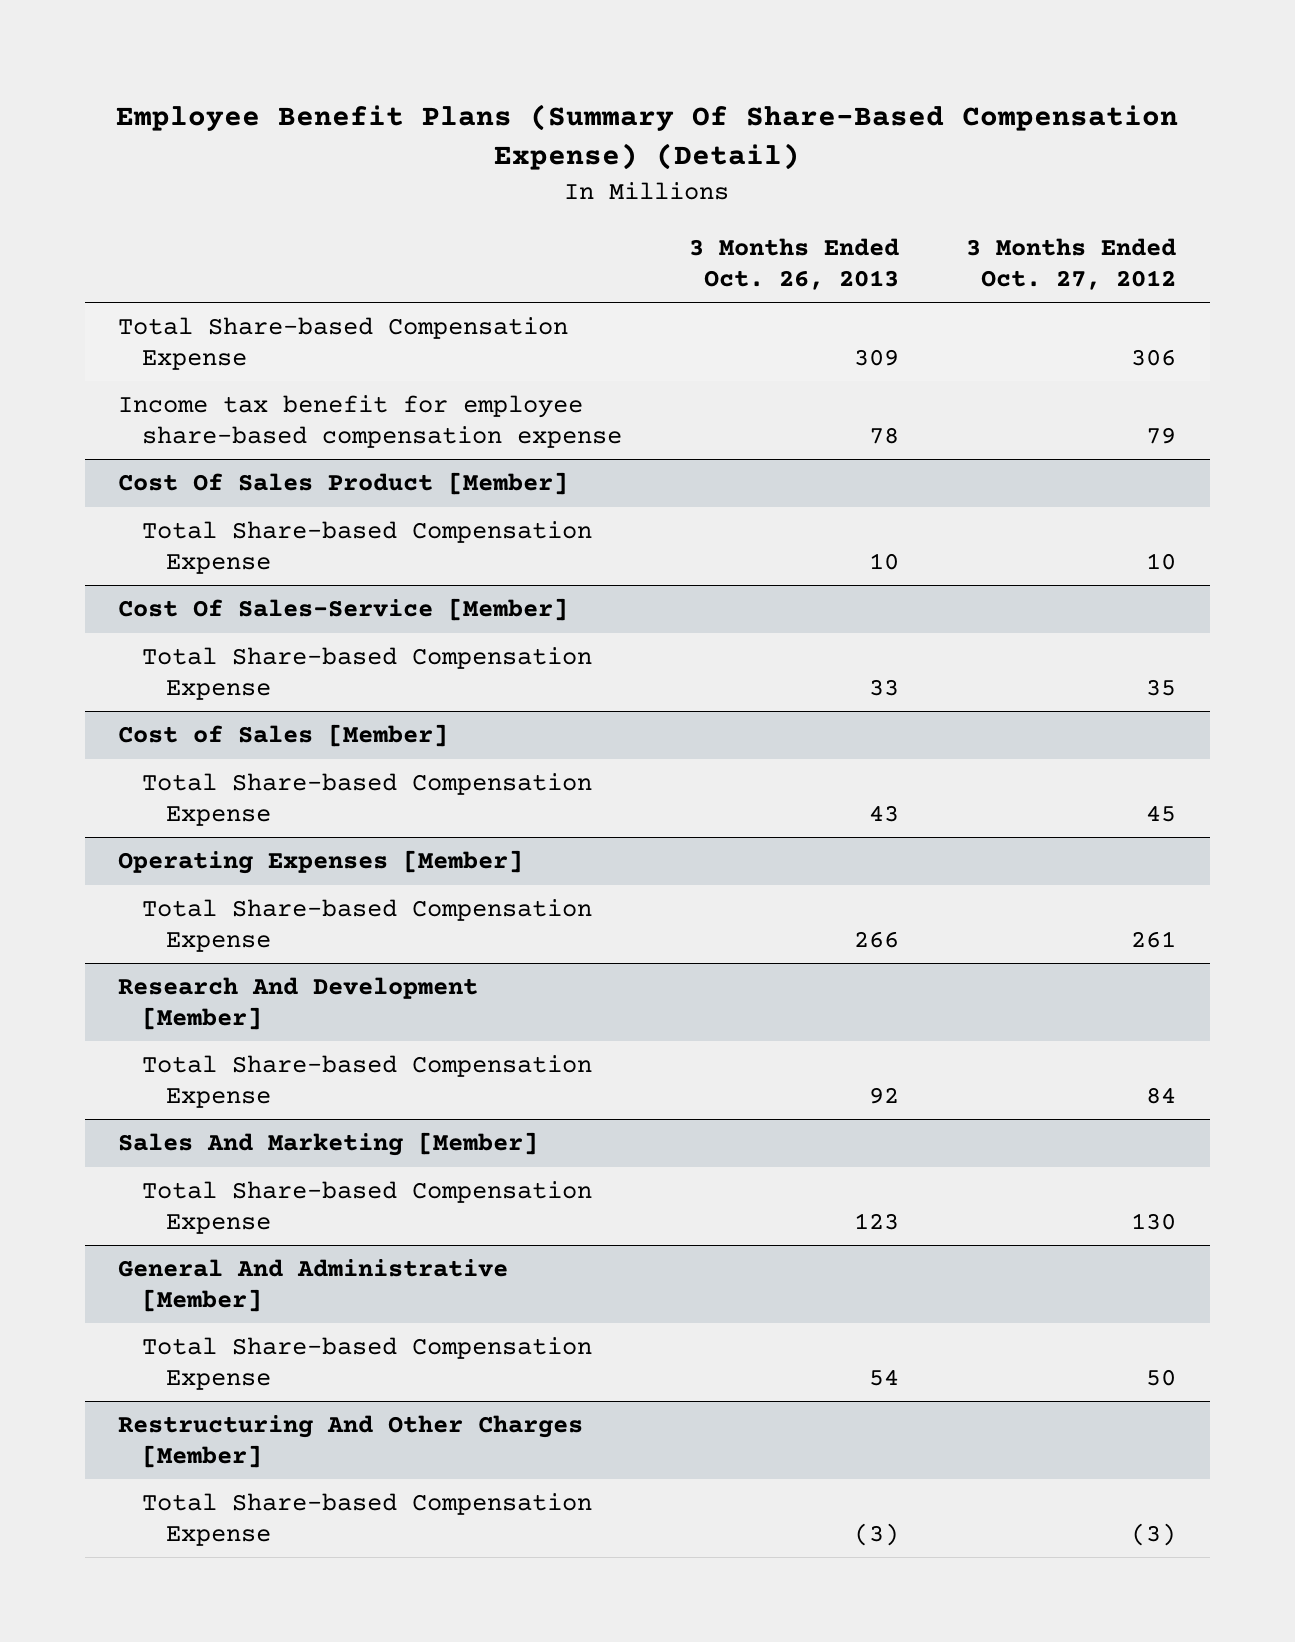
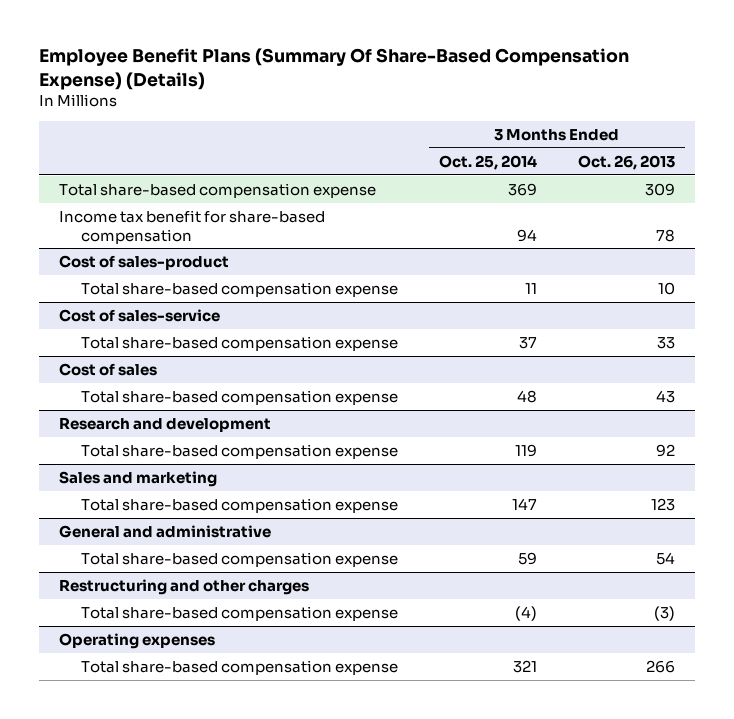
- Employee Benefit Plans (Summary Of Share-Based Compensation Expense) (Detail)
+ Employee Benefit Plans (Summary Of Share-Based Compensation Expense) (Details)
- | 3 Months Ended Oct. 26, 2013 | 3 Months Ended Oct. 27, 2012
+ | 3 Months Ended Oct. 25, 2014 | 3 Months Ended Oct. 26, 2013
- Total Share-based Compensation Expense | 309 | 306
- Income tax benefit for employee share-based compensation expense | 78 | 79
- Cost Of Sales Product [Member]
- Total Share-based Compensation Expense | 10 | 10
- Cost Of Sales-Service [Member]
- Total Share-based Compensation Expense | 33 | 35
- Cost of Sales [Member]
- Total Share-based Compensation Expense | 43 | 45
- Operating Expenses [Member]
- Total Share-based Compensation Expense | 266 | 261
- Research And Development [Member]
- Total Share-based Compensation Expense | 92 | 84
- Sales And Marketing [Member]
- Total Share-based Compensation Expense | 123 | 130
- General And Administrative [Member]
- Total Share-based Compensation Expense | 54 | 50
- Restructuring And Other Charges [Member]
- Total Share-based Compensation Expense | (3) | (3)
+ Total share-based compensation expense | 369 | 309
+ Income tax benefit for share-based compensation | 94 | 78
+ Cost of sales-product
+ Total share-based compensation expense | 11 | 10
+ Cost of sales-service
+ Total share-based compensation expense | 37 | 33
+ Cost of sales
+ Total share-based compensation expense | 48 | 43
+ Research and development
+ Total share-based compensation expense | 119 | 92
+ Sales and marketing
+ Total share-based compensation expense | 147 | 123
+ General and administrative
+ Total share-based compensation expense | 59 | 54
+ Restructuring and other charges
+ Total share-based compensation expense | (4) | (3)
+ Operating expenses
+ Total share-based compensation expense | 321 | 266

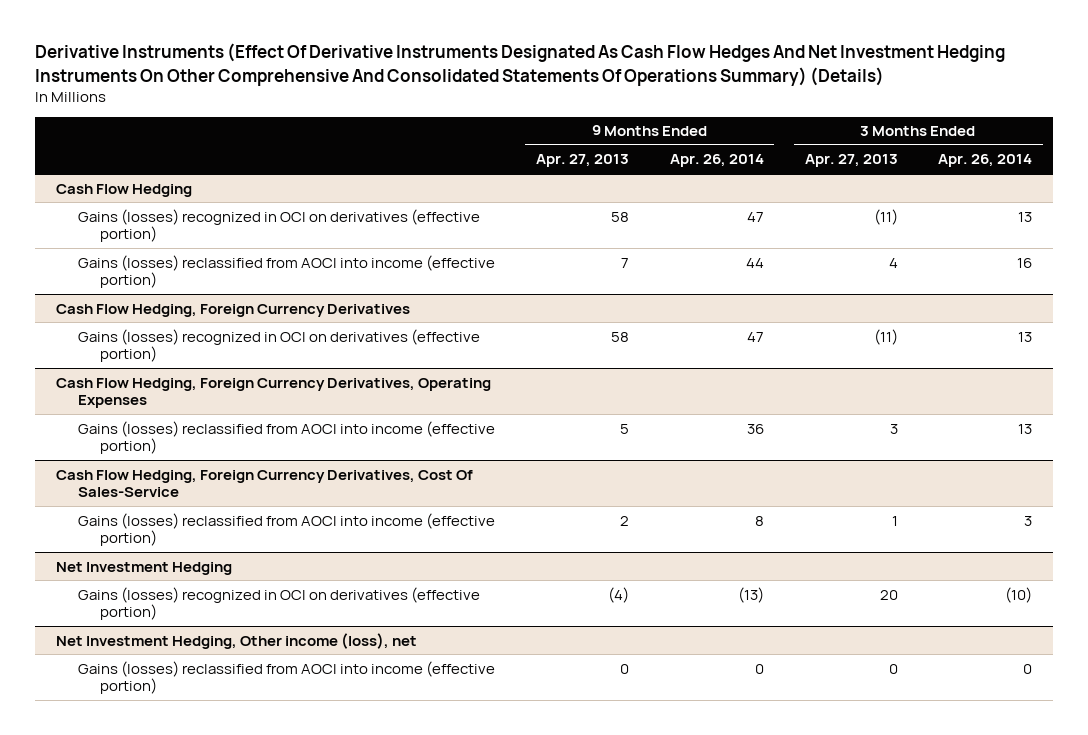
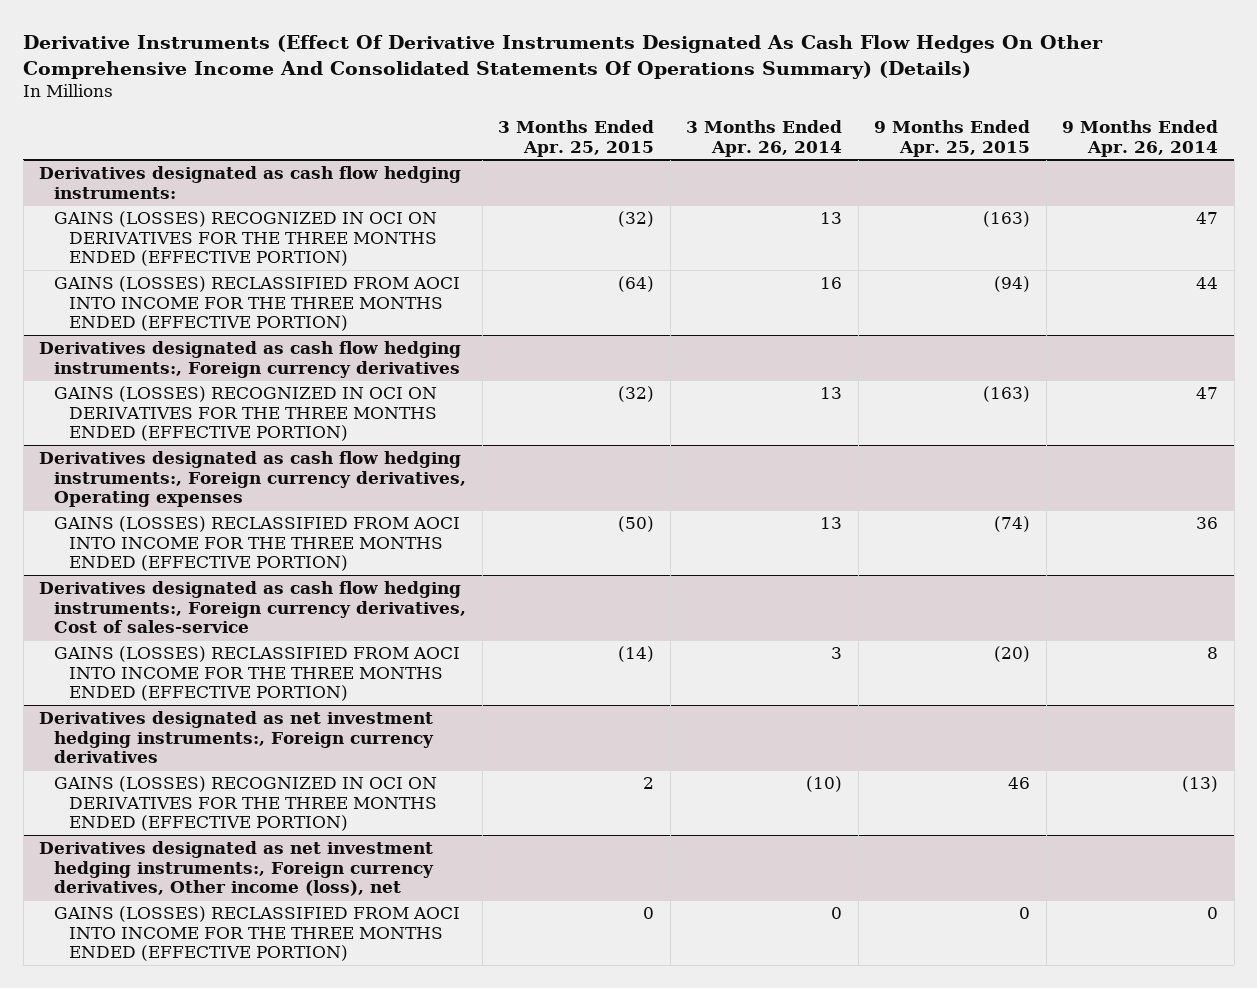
- Derivative Instruments (Effect Of Derivative Instruments Designated As Cash Flow Hedges And Net Investment Hedging Instruments On Other Comprehensive And Consolidated Statements Of Operations Summary) (Details)
+ Derivative Instruments (Effect Of Derivative Instruments Designated As Cash Flow Hedges On Other Comprehensive Income And Consolidated Statements Of Operations Summary) (Details)
- | 9 Months Ended Apr. 27, 2013 | 9 Months Ended Apr. 26, 2014 | 3 Months Ended Apr. 27, 2013 | 3 Months Ended Apr. 26, 2014
+ | 3 Months Ended Apr. 25, 2015 | 3 Months Ended Apr. 26, 2014 | 9 Months Ended Apr. 25, 2015 | 9 Months Ended Apr. 26, 2014
- Cash Flow Hedging
- Gains (losses) recognized in OCI on derivatives (effective portion) | 58 | 47 | (11) | 13
- Gains (losses) reclassified from AOCI into income (effective portion) | 7 | 44 | 4 | 16
- Cash Flow Hedging, Foreign Currency Derivatives
- Gains (losses) recognized in OCI on derivatives (effective portion) | 58 | 47 | (11) | 13
- Cash Flow Hedging, Foreign Currency Derivatives, Operating Expenses
- Gains (losses) reclassified from AOCI into income (effective portion) | 5 | 36 | 3 | 13
- Cash Flow Hedging, Foreign Currency Derivatives, Cost Of Sales-Service
- Gains (losses) reclassified from AOCI into income (effective portion) | 2 | 8 | 1 | 3
- Net Investment Hedging
- Gains (losses) recognized in OCI on derivatives (effective portion) | (4) | (13) | 20 | (10)
- Net Investment Hedging, Other income (loss), net
- Gains (losses) reclassified from AOCI into income (effective portion) | 0 | 0 | 0 | 0
+ Derivatives designated as cash flow hedging instruments:
+ GAINS (LOSSES) RECOGNIZED IN OCI ON DERIVATIVES FOR THE THREE MONTHS ENDED (EFFECTIVE PORTION) | (32) | 13 | (163) | 47
+ GAINS (LOSSES) RECLASSIFIED FROM AOCI INTO INCOME FOR THE THREE MONTHS ENDED (EFFECTIVE PORTION) | (64) | 16 | (94) | 44
+ Derivatives designated as cash flow hedging instruments:, Foreign currency derivatives
+ GAINS (LOSSES) RECOGNIZED IN OCI ON DERIVATIVES FOR THE THREE MONTHS ENDED (EFFECTIVE PORTION) | (32) | 13 | (163) | 47
+ Derivatives designated as cash flow hedging instruments:, Foreign currency derivatives, Operating expenses
+ GAINS (LOSSES) RECLASSIFIED FROM AOCI INTO INCOME FOR THE THREE MONTHS ENDED (EFFECTIVE PORTION) | (50) | 13 | (74) | 36
+ Derivatives designated as cash flow hedging instruments:, Foreign currency derivatives, Cost of sales-service
+ GAINS (LOSSES) RECLASSIFIED FROM AOCI INTO INCOME FOR THE THREE MONTHS ENDED (EFFECTIVE PORTION) | (14) | 3 | (20) | 8
+ Derivatives designated as net investment hedging instruments:, Foreign currency derivatives
+ GAINS (LOSSES) RECOGNIZED IN OCI ON DERIVATIVES FOR THE THREE MONTHS ENDED (EFFECTIVE PORTION) | 2 | (10) | 46 | (13)
+ Derivatives designated as net investment hedging instruments:, Foreign currency derivatives, Other income (loss), net
+ GAINS (LOSSES) RECLASSIFIED FROM AOCI INTO INCOME FOR THE THREE MONTHS ENDED (EFFECTIVE PORTION) | 0 | 0 | 0 | 0

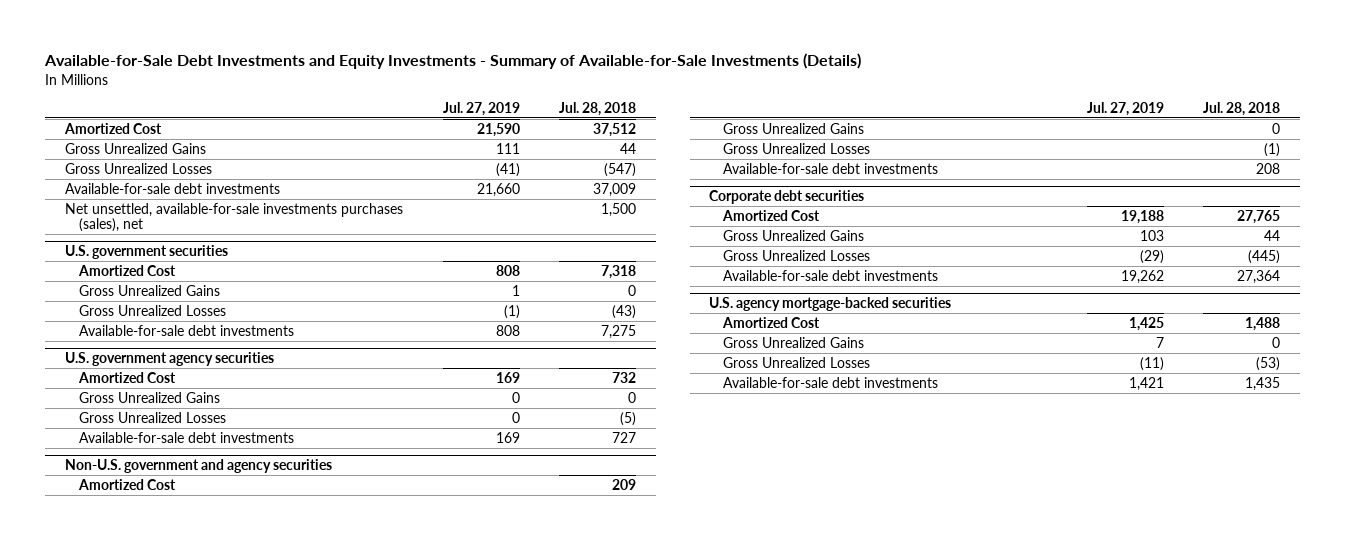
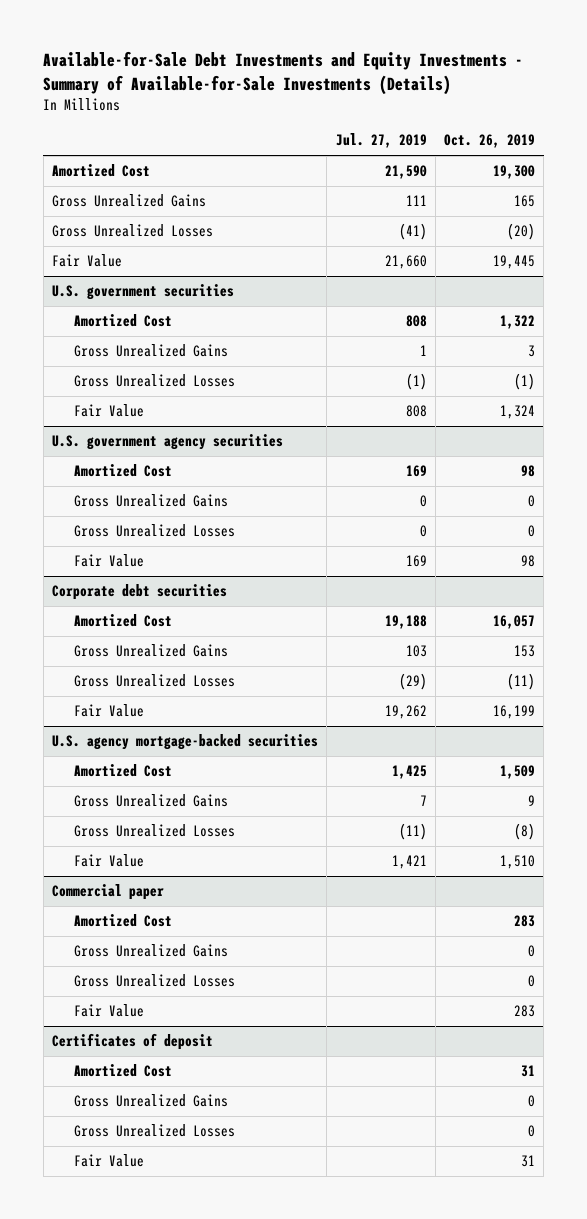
- | Jul. 27, 2019 | Jul. 28, 2018
+ | Jul. 27, 2019 | Oct. 26, 2019
- Available-for-sale debt investments | 21,660 | 37,009
- Net unsettled, available-for-sale investments purchases (sales), net | | 1,500
+ Fair Value | 21,660 | 19,445
@ U.S. government securities
- Available-for-sale debt investments | 808 | 7,275
+ Fair Value | 808 | 1,324
@ U.S. government agency securities
- Available-for-sale debt investments | 169 | 727
- Non-U.S. government and agency securities
- Amortized Cost | | 209
- Gross Unrealized Gains | | 0
- Gross Unrealized Losses | | (1)
- Available-for-sale debt investments | | 208
@ U.S. government agency securities
+ Fair Value | 169 | 98
@ Corporate debt securities
- Available-for-sale debt investments | 19,262 | 27,364
+ Fair Value | 19,262 | 16,199
@ U.S. agency mortgage-backed securities
- Available-for-sale debt investments | 1,421 | 1,435
+ Fair Value | 1,421 | 1,510
+ Commercial paper
+ Amortized Cost | | 283
+ Gross Unrealized Gains | | 0
+ Gross Unrealized Losses | | 0
+ Fair Value | | 283
+ Certificates of deposit
+ Amortized Cost | | 31
+ Gross Unrealized Gains | | 0
+ Gross Unrealized Losses | | 0
+ Fair Value | | 31

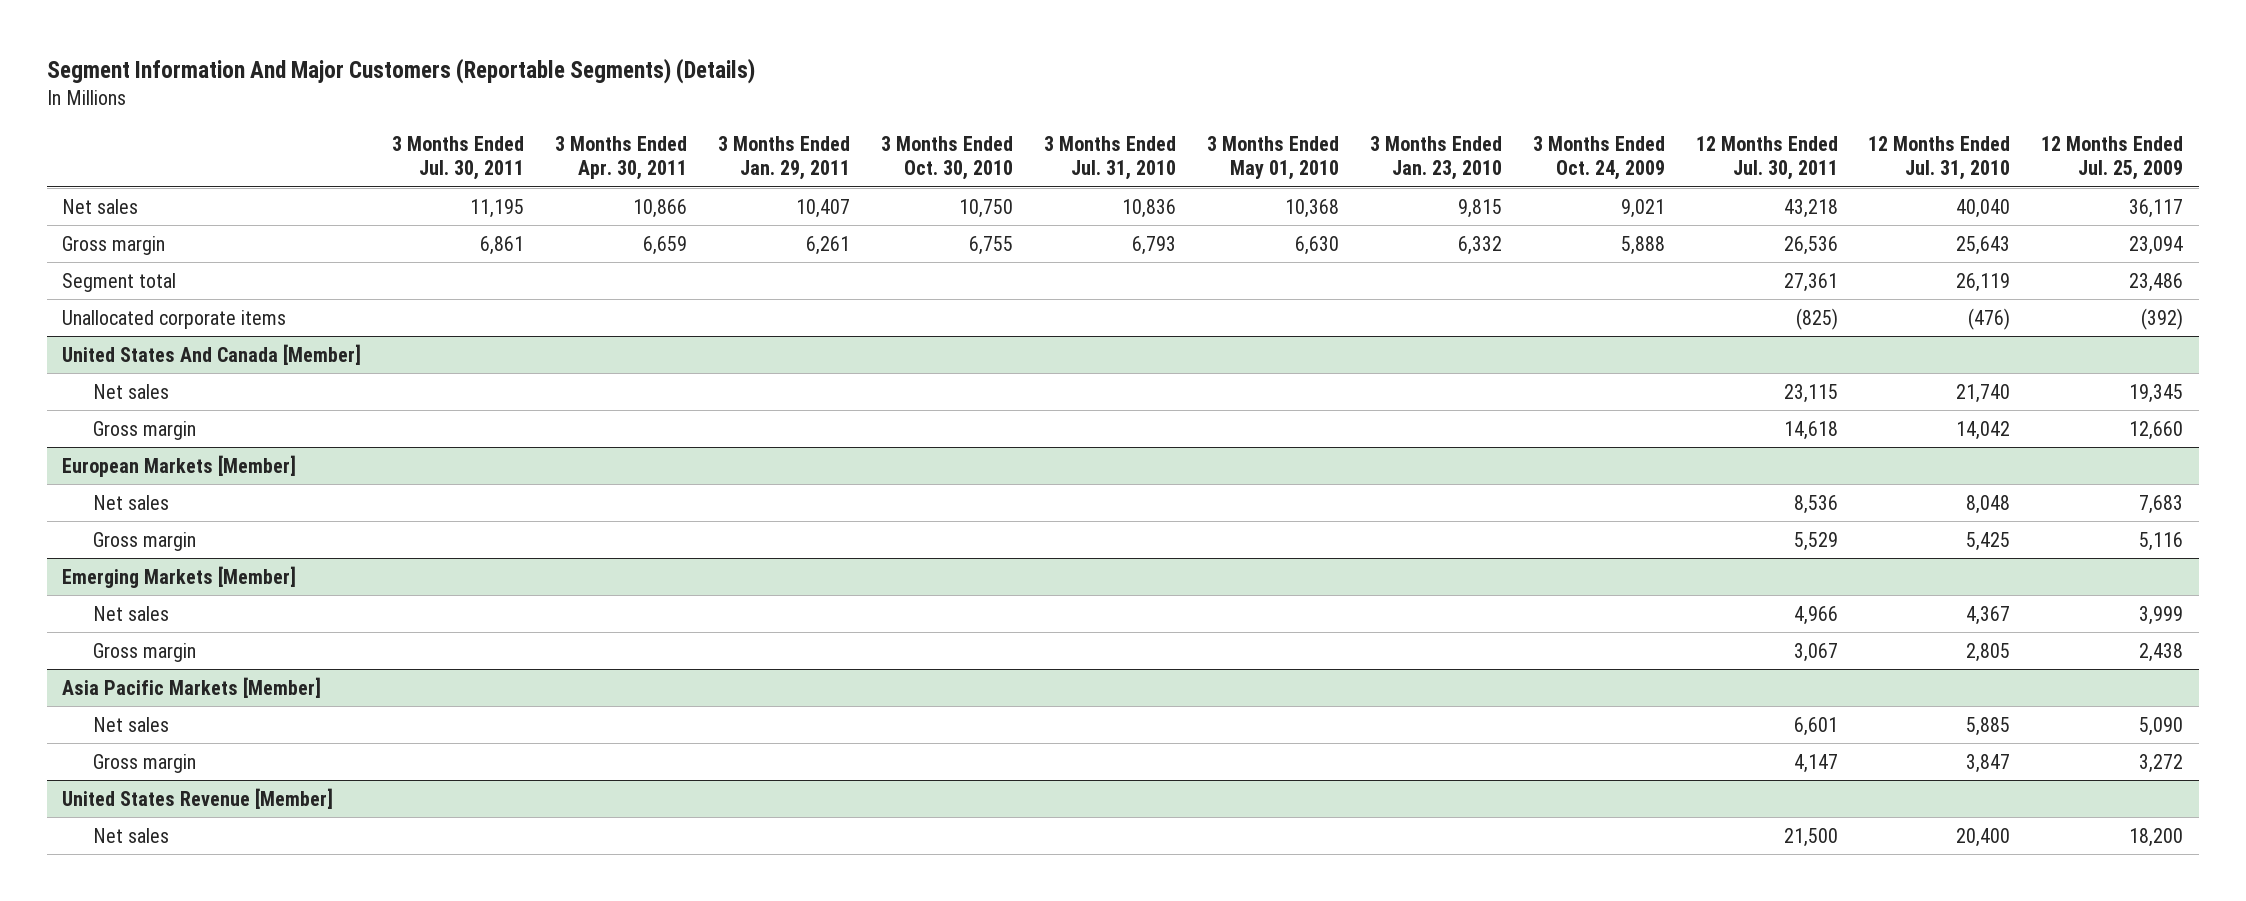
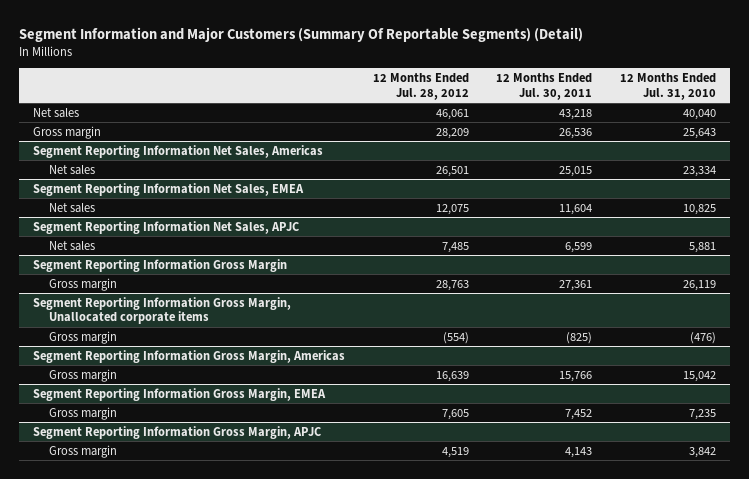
- Segment Information And Major Customers (Reportable Segments) (Details)
+ Segment Information and Major Customers (Summary Of Reportable Segments) (Detail)
- | 3 Months Ended Jul. 30, 2011 | 3 Months Ended Apr. 30, 2011 | 3 Months Ended Jan. 29, 2011 | 3 Months Ended Oct. 30, 2010 | 3 Months Ended Jul. 31, 2010 | 3 Months Ended May 01, 2010 | 3 Months Ended Jan. 23, 2010 | 3 Months Ended Oct. 24, 2009 | 12 Months Ended Jul. 30, 2011 | 12 Months Ended Jul. 31, 2010 | 12 Months Ended Jul. 25, 2009
+ | 12 Months Ended Jul. 28, 2012 | 12 Months Ended Jul. 30, 2011 | 12 Months Ended Jul. 31, 2010
- Segment total | | | | | | | | | 27,361 | 26,119 | 23,486
- Unallocated corporate items | | | | | | | | | (825) | (476) | (392)
- United States And Canada [Member]
- Net sales | | | | | | | | | 23,115 | 21,740 | 19,345
- Gross margin | | | | | | | | | 14,618 | 14,042 | 12,660
- European Markets [Member]
- Net sales | | | | | | | | | 8,536 | 8,048 | 7,683
- Gross margin | | | | | | | | | 5,529 | 5,425 | 5,116
- Emerging Markets [Member]
- Net sales | | | | | | | | | 4,966 | 4,367 | 3,999
- Gross margin | | | | | | | | | 3,067 | 2,805 | 2,438
- Asia Pacific Markets [Member]
- Net sales | | | | | | | | | 6,601 | 5,885 | 5,090
- Gross margin | | | | | | | | | 4,147 | 3,847 | 3,272
- United States Revenue [Member]
- Net sales | | | | | | | | | 21,500 | 20,400 | 18,200
+ Segment Reporting Information Net Sales, Americas
+ Net sales | 26,501 | 25,015 | 23,334
+ Segment Reporting Information Net Sales, EMEA
+ Net sales | 12,075 | 11,604 | 10,825
+ Segment Reporting Information Net Sales, APJC
+ Net sales | 7,485 | 6,599 | 5,881
+ Segment Reporting Information Gross Margin
+ Gross margin | 28,763 | 27,361 | 26,119
+ Segment Reporting Information Gross Margin, Unallocated corporate items
+ Gross margin | (554) | (825) | (476)
+ Segment Reporting Information Gross Margin, Americas
+ Gross margin | 16,639 | 15,766 | 15,042
+ Segment Reporting Information Gross Margin, EMEA
+ Gross margin | 7,605 | 7,452 | 7,235
+ Segment Reporting Information Gross Margin, APJC
+ Gross margin | 4,519 | 4,143 | 3,842

